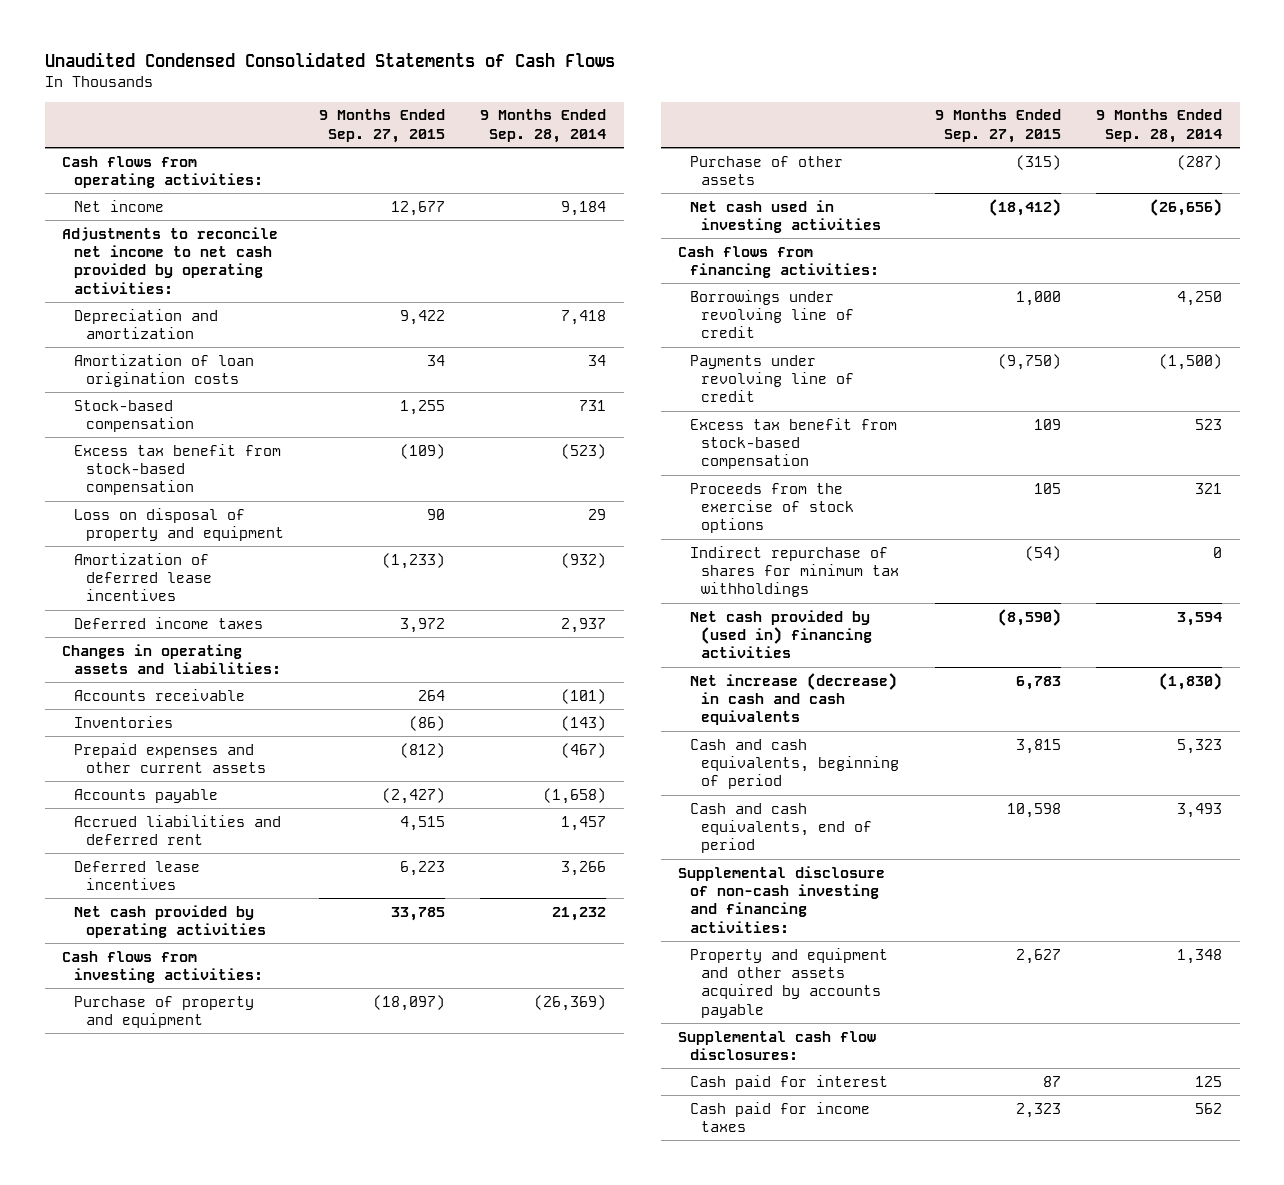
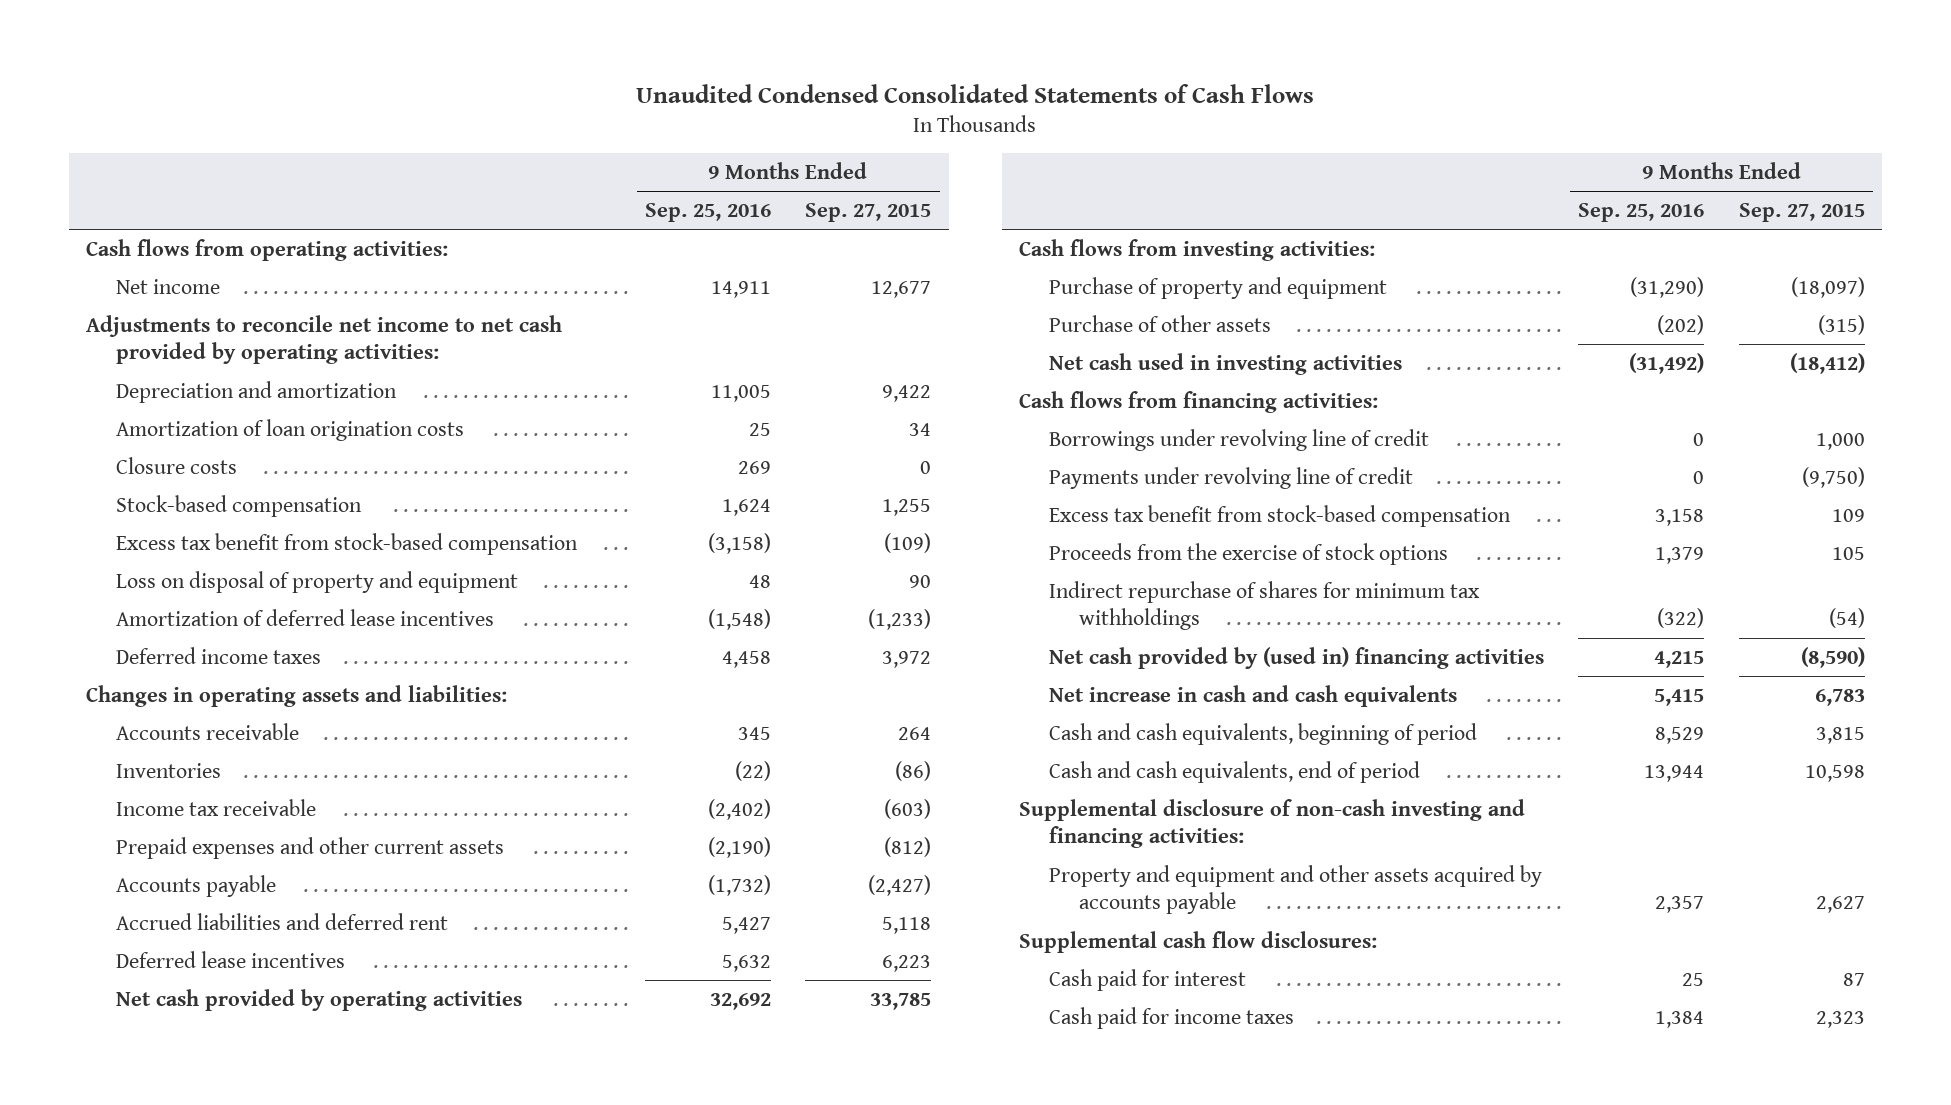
- | 9 Months Ended Sep. 27, 2015 | 9 Months Ended Sep. 28, 2014
+ | 9 Months Ended Sep. 25, 2016 | 9 Months Ended Sep. 27, 2015
+ Closure costs | 269 | 0
+ Income tax receivable | (2,402) | (603)
- Accrued liabilities and deferred rent | 4,515 | 1,457
+ Accrued liabilities and deferred rent | 5,427 | 5,118
- Net increase (decrease) in cash and cash equivalents | 6,783 | (1,830)
+ Net increase in cash and cash equivalents | 5,415 | 6,783

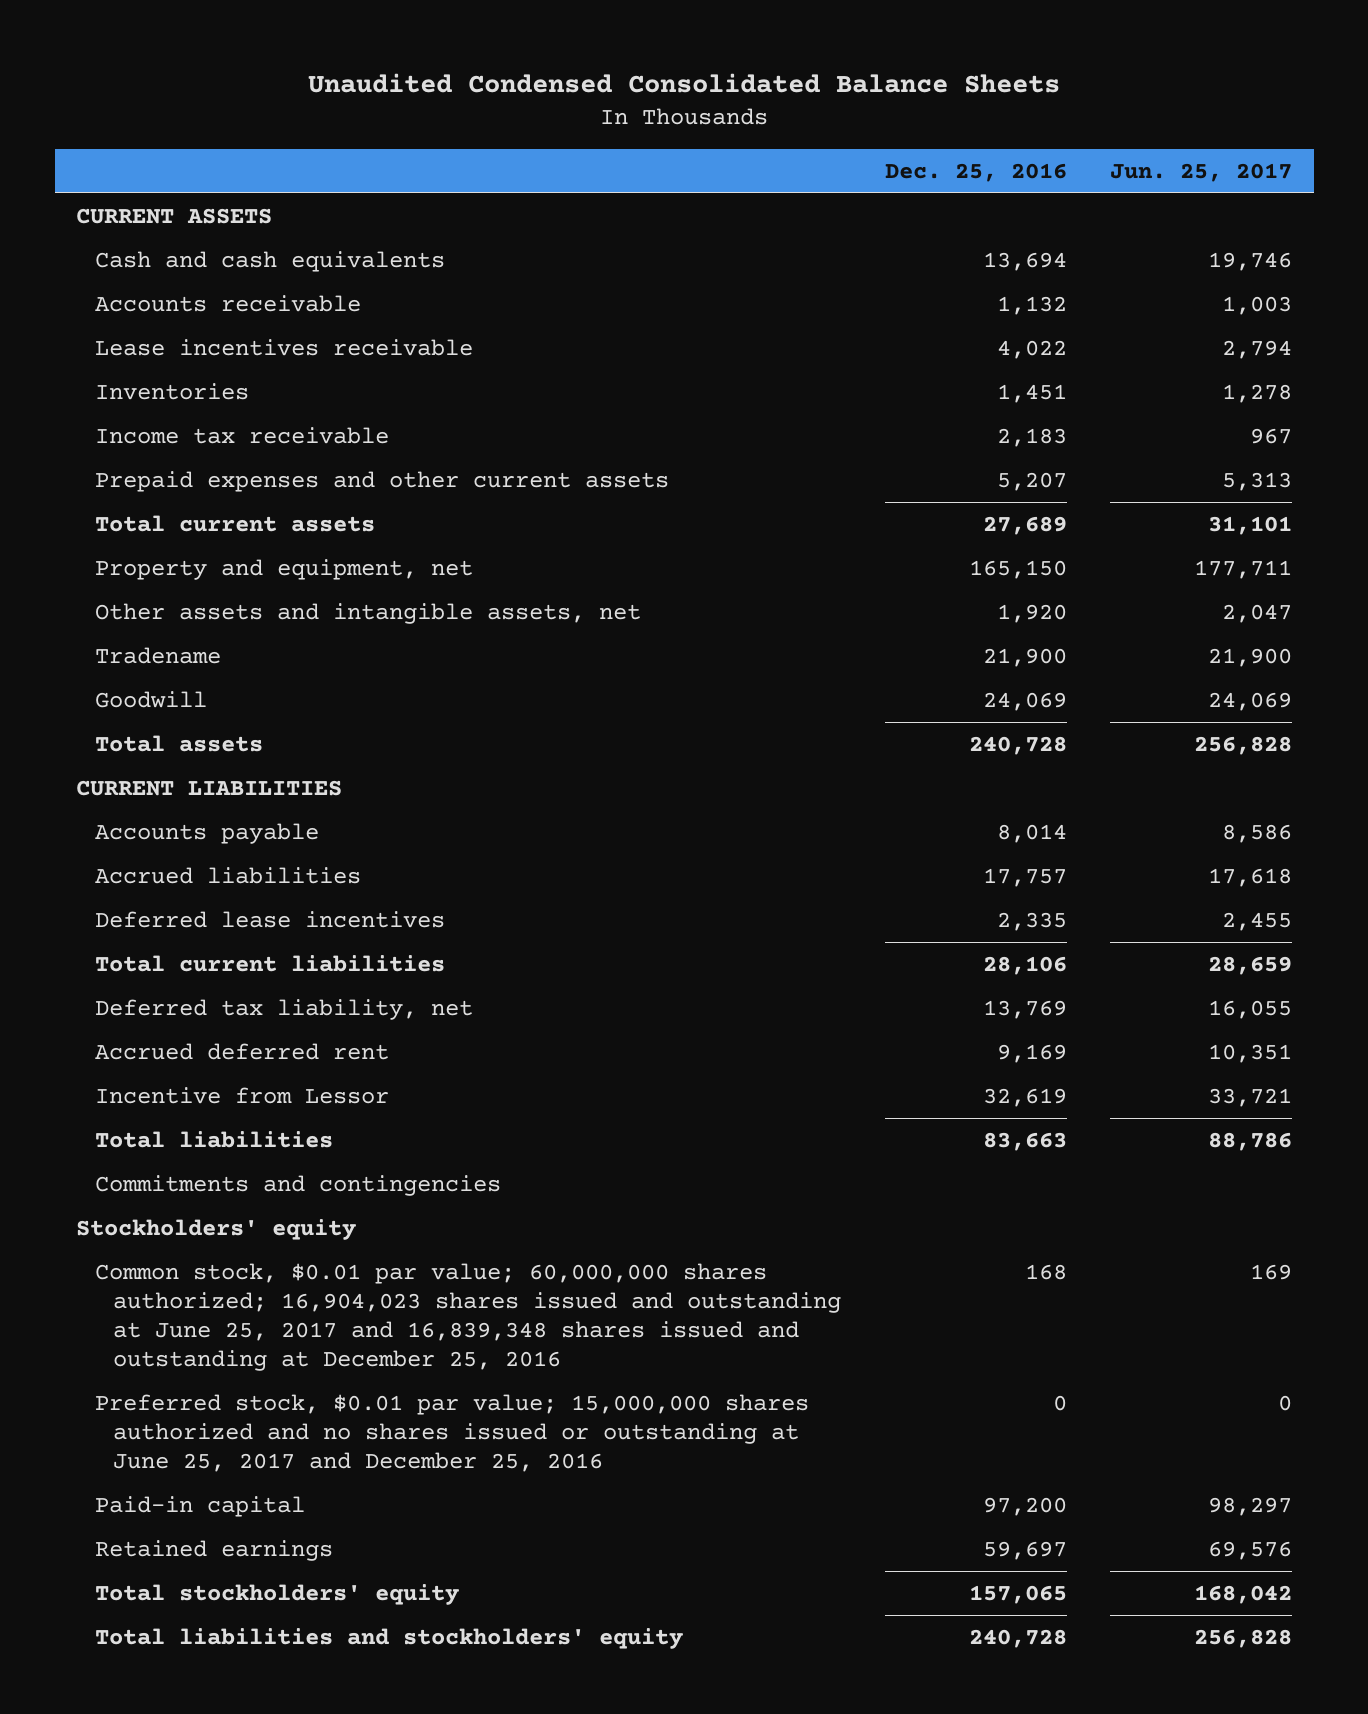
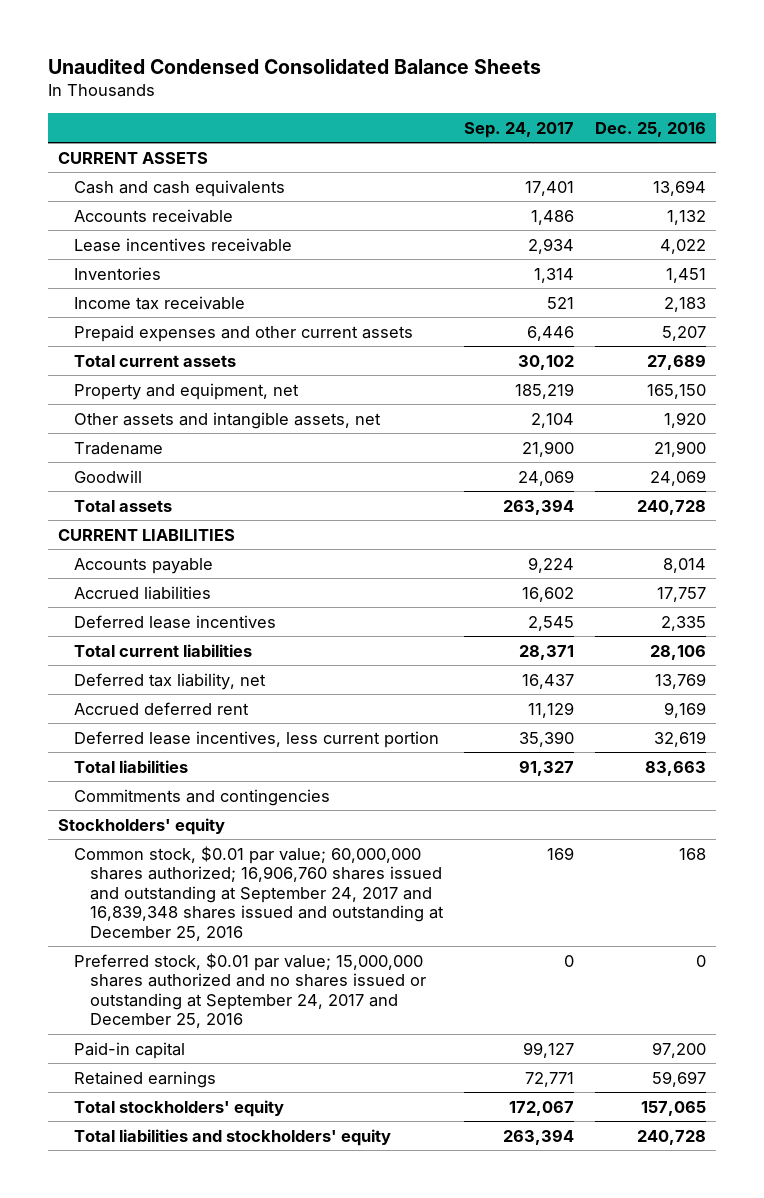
- | Dec. 25, 2016 | Jun. 25, 2017
+ | Sep. 24, 2017 | Dec. 25, 2016
- Incentive from Lessor | 32,619 | 33,721
+ Deferred lease incentives, less current portion | 35,390 | 32,619
- Common stock, $0.01 par value; 60,000,000 shares authorized; 16,904,023 shares issued and outstanding at June 25, 2017 and 16,839,348 shares issued and outstanding at December 25, 2016 | 168 | 169
- Preferred stock, $0.01 par value; 15,000,000 shares authorized and no shares issued or outstanding at June 25, 2017 and December 25, 2016 | 0 | 0
+ Common stock, $0.01 par value; 60,000,000 shares authorized; 16,906,760 shares issued and outstanding at September 24, 2017 and 16,839,348 shares issued and outstanding at December 25, 2016 | 169 | 168
+ Preferred stock, $0.01 par value; 15,000,000 shares authorized and no shares issued or outstanding at September 24, 2017 and December 25, 2016 | 0 | 0

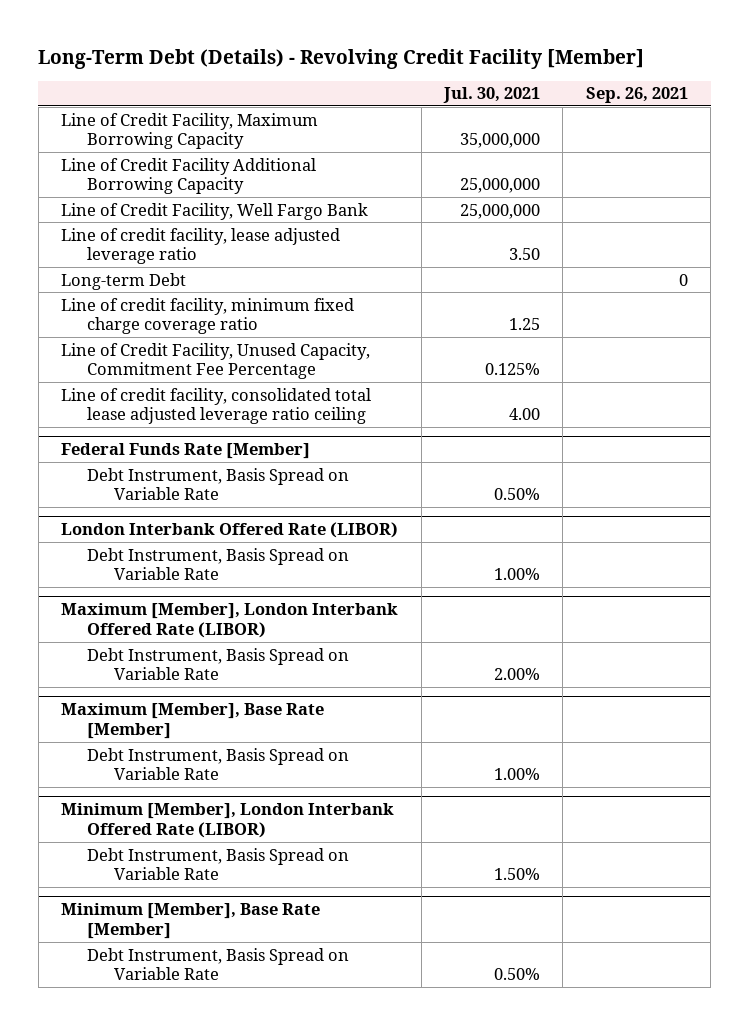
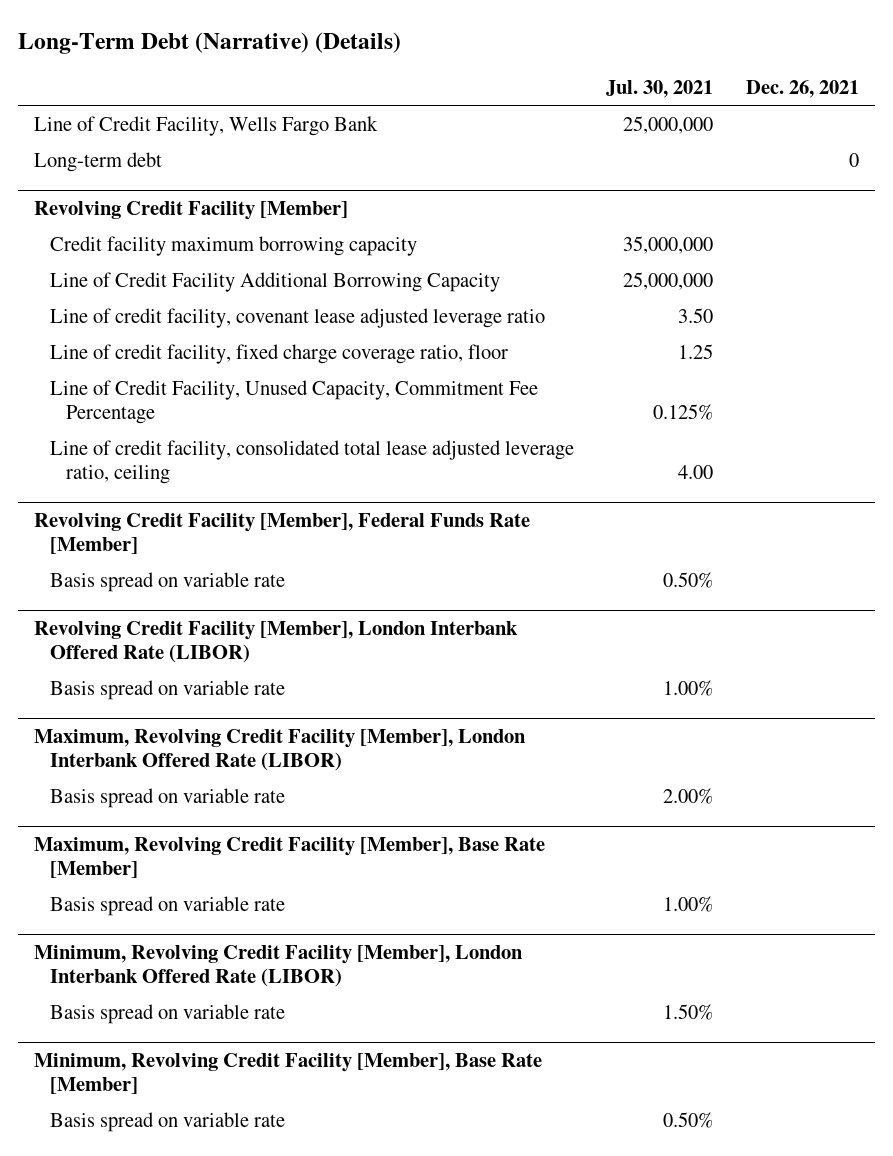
- Long-Term Debt (Details) - Revolving Credit Facility [Member]
+ Long-Term Debt (Narrative) (Details)
- | Jul. 30, 2021 | Sep. 26, 2021
+ | Jul. 30, 2021 | Dec. 26, 2021
- Line of Credit Facility, Maximum Borrowing Capacity | 35,000,000 |
+ Line of Credit Facility, Wells Fargo Bank | 25,000,000 |
+ Long-term debt | | 0
+ Revolving Credit Facility [Member]
+ Credit facility maximum borrowing capacity | 35,000,000 |
- Line of Credit Facility, Well Fargo Bank | 25,000,000 |
- Line of credit facility, lease adjusted leverage ratio | 3.50 |
- Long-term Debt | | 0
- Line of credit facility, minimum fixed charge coverage ratio | 1.25 |
+ Line of credit facility, covenant lease adjusted leverage ratio | 3.50 |
+ Line of credit facility, fixed charge coverage ratio, floor | 1.25 |
- Line of credit facility, consolidated total lease adjusted leverage ratio ceiling | 4.00 |
- Federal Funds Rate [Member]
- Debt Instrument, Basis Spread on Variable Rate | 0.50% |
- London Interbank Offered Rate (LIBOR)
- Debt Instrument, Basis Spread on Variable Rate | 1.00% |
- Maximum [Member], London Interbank Offered Rate (LIBOR)
- Debt Instrument, Basis Spread on Variable Rate | 2.00% |
- Maximum [Member], Base Rate [Member]
- Debt Instrument, Basis Spread on Variable Rate | 1.00% |
- Minimum [Member], London Interbank Offered Rate (LIBOR)
- Debt Instrument, Basis Spread on Variable Rate | 1.50% |
- Minimum [Member], Base Rate [Member]
- Debt Instrument, Basis Spread on Variable Rate | 0.50% |
+ Line of credit facility, consolidated total lease adjusted leverage ratio, ceiling | 4.00 |
+ Revolving Credit Facility [Member], Federal Funds Rate [Member]
+ Basis spread on variable rate | 0.50% |
+ Revolving Credit Facility [Member], London Interbank Offered Rate (LIBOR)
+ Basis spread on variable rate | 1.00% |
+ Maximum, Revolving Credit Facility [Member], London Interbank Offered Rate (LIBOR)
+ Basis spread on variable rate | 2.00% |
+ Maximum, Revolving Credit Facility [Member], Base Rate [Member]
+ Basis spread on variable rate | 1.00% |
+ Minimum, Revolving Credit Facility [Member], London Interbank Offered Rate (LIBOR)
+ Basis spread on variable rate | 1.50% |
+ Minimum, Revolving Credit Facility [Member], Base Rate [Member]
+ Basis spread on variable rate | 0.50% |

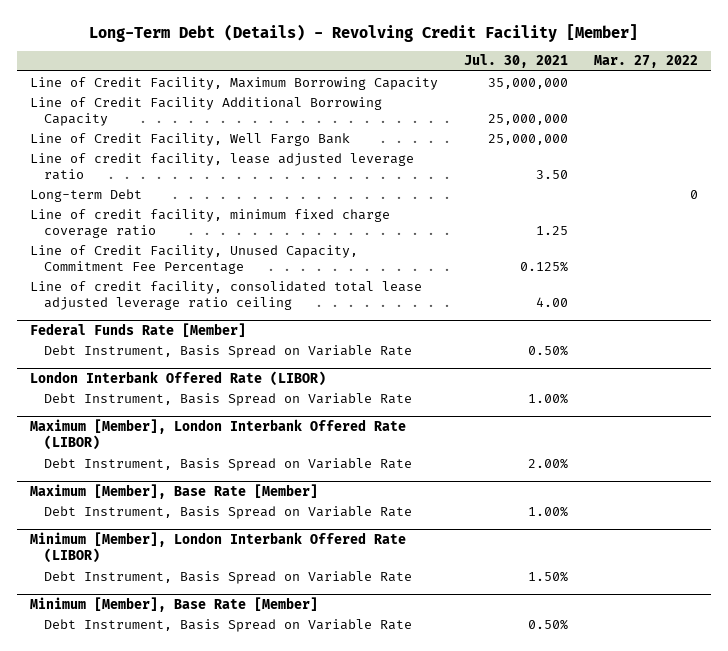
- Long-Term Debt (Narrative) (Details)
+ Long-Term Debt (Details) - Revolving Credit Facility [Member]
- | Jul. 30, 2021 | Dec. 26, 2021
+ | Jul. 30, 2021 | Mar. 27, 2022
- Line of Credit Facility, Wells Fargo Bank | 25,000,000 |
- Long-term debt | | 0
- Revolving Credit Facility [Member]
- Credit facility maximum borrowing capacity | 35,000,000 |
+ Line of Credit Facility, Maximum Borrowing Capacity | 35,000,000 |
- Line of credit facility, covenant lease adjusted leverage ratio | 3.50 |
- Line of credit facility, fixed charge coverage ratio, floor | 1.25 |
+ Line of Credit Facility, Well Fargo Bank | 25,000,000 |
+ Line of credit facility, lease adjusted leverage ratio | 3.50 |
+ Long-term Debt | | 0
+ Line of credit facility, minimum fixed charge coverage ratio | 1.25 |
- Line of credit facility, consolidated total lease adjusted leverage ratio, ceiling | 4.00 |
- Revolving Credit Facility [Member], Federal Funds Rate [Member]
- Basis spread on variable rate | 0.50% |
- Revolving Credit Facility [Member], London Interbank Offered Rate (LIBOR)
- Basis spread on variable rate | 1.00% |
- Maximum, Revolving Credit Facility [Member], London Interbank Offered Rate (LIBOR)
- Basis spread on variable rate | 2.00% |
- Maximum, Revolving Credit Facility [Member], Base Rate [Member]
- Basis spread on variable rate | 1.00% |
- Minimum, Revolving Credit Facility [Member], London Interbank Offered Rate (LIBOR)
- Basis spread on variable rate | 1.50% |
- Minimum, Revolving Credit Facility [Member], Base Rate [Member]
- Basis spread on variable rate | 0.50% |
+ Line of credit facility, consolidated total lease adjusted leverage ratio ceiling | 4.00 |
+ Federal Funds Rate [Member]
+ Debt Instrument, Basis Spread on Variable Rate | 0.50% |
+ London Interbank Offered Rate (LIBOR)
+ Debt Instrument, Basis Spread on Variable Rate | 1.00% |
+ Maximum [Member], London Interbank Offered Rate (LIBOR)
+ Debt Instrument, Basis Spread on Variable Rate | 2.00% |
+ Maximum [Member], Base Rate [Member]
+ Debt Instrument, Basis Spread on Variable Rate | 1.00% |
+ Minimum [Member], London Interbank Offered Rate (LIBOR)
+ Debt Instrument, Basis Spread on Variable Rate | 1.50% |
+ Minimum [Member], Base Rate [Member]
+ Debt Instrument, Basis Spread on Variable Rate | 0.50% |

